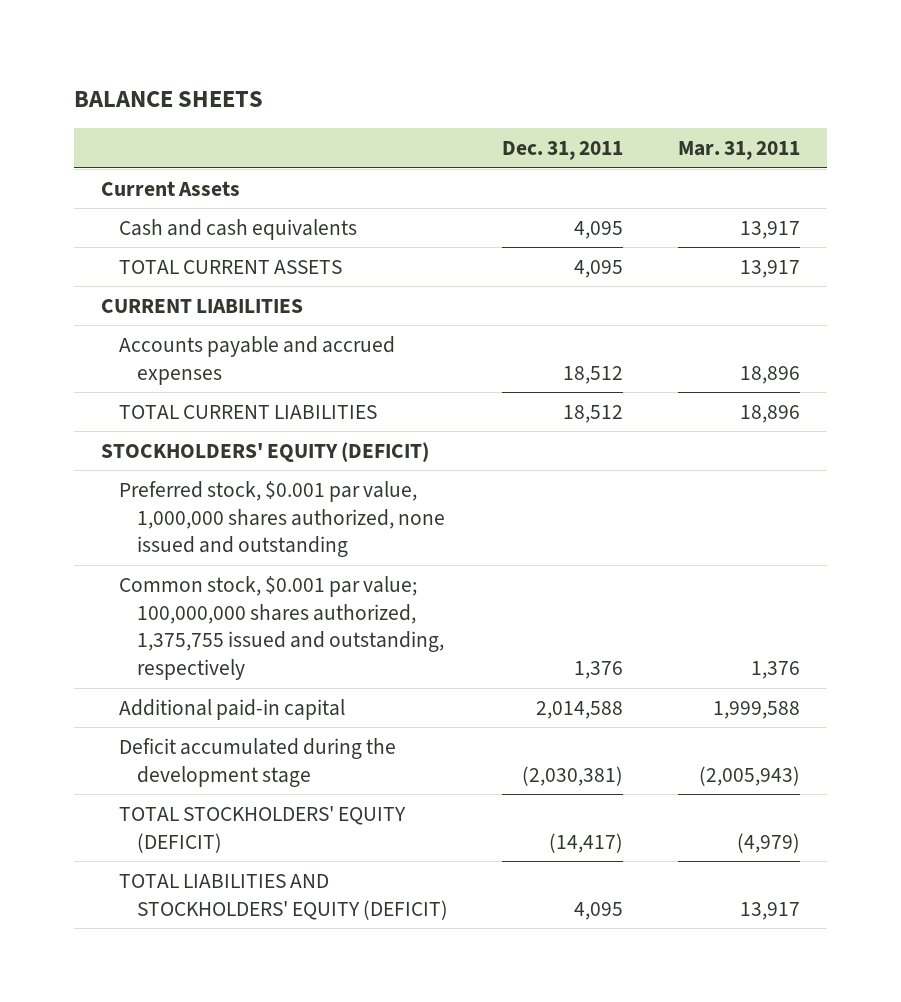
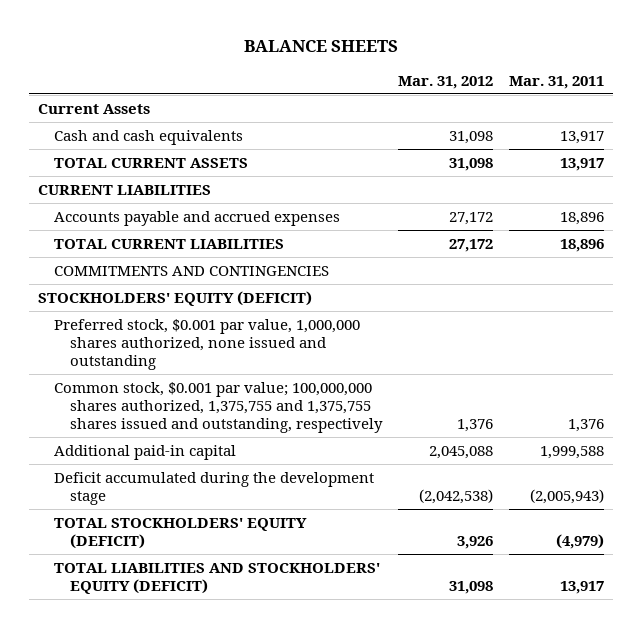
- | Dec. 31, 2011 | Mar. 31, 2011
+ | Mar. 31, 2012 | Mar. 31, 2011
+ COMMITMENTS AND CONTINGENCIES
- Common stock, $0.001 par value; 100,000,000 shares authorized, 1,375,755 issued and outstanding, respectively | 1,376 | 1,376
+ Common stock, $0.001 par value; 100,000,000 shares authorized, 1,375,755 and 1,375,755 shares issued and outstanding, respectively | 1,376 | 1,376

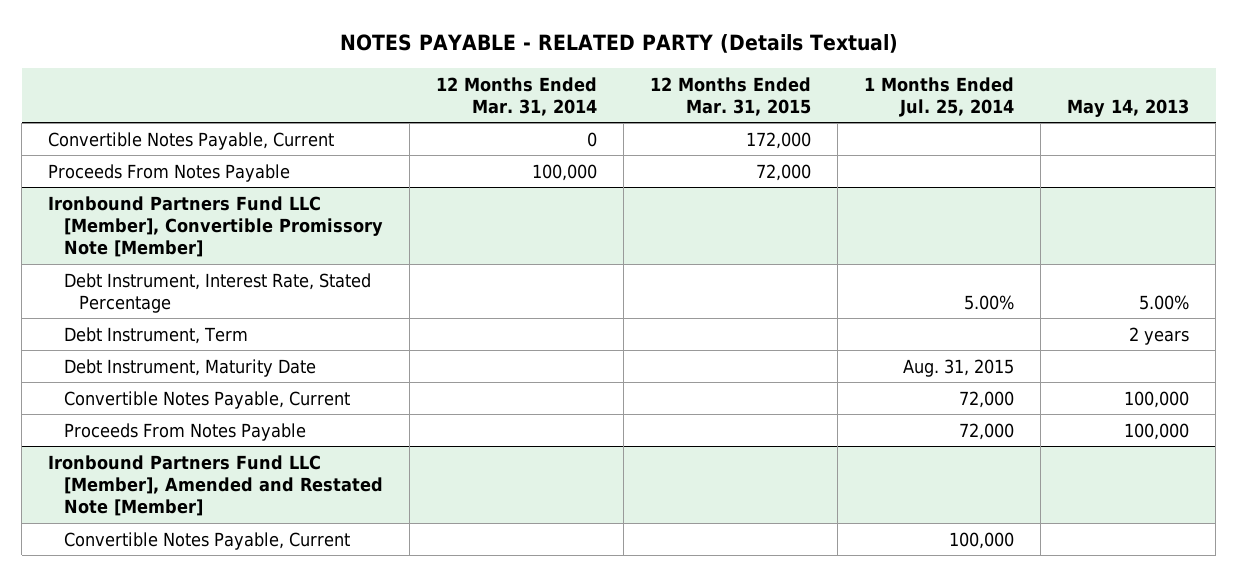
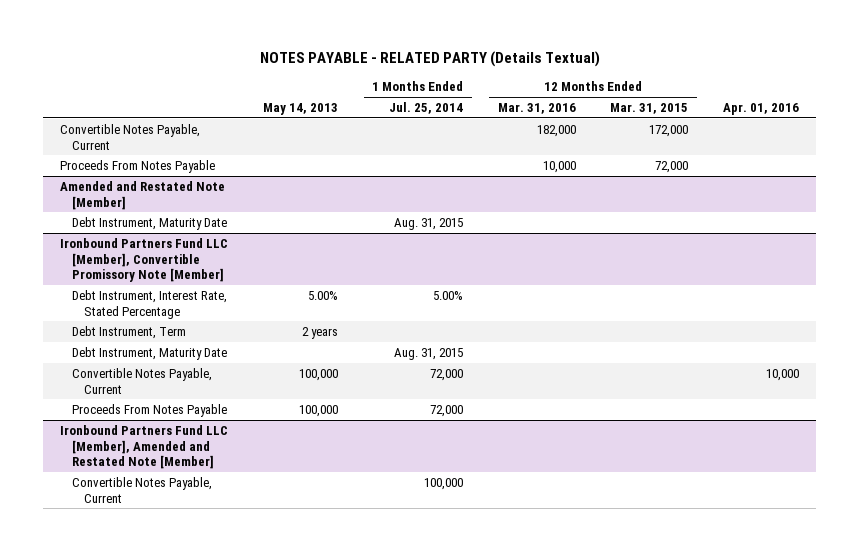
- | 12 Months Ended Mar. 31, 2014 | 12 Months Ended Mar. 31, 2015 | 1 Months Ended Jul. 25, 2014 | May 14, 2013
+ | May 14, 2013 | 1 Months Ended Jul. 25, 2014 | 12 Months Ended Mar. 31, 2016 | 12 Months Ended Mar. 31, 2015 | Apr. 01, 2016
+ Amended and Restated Note [Member]
+ Debt Instrument, Maturity Date | | Aug. 31, 2015 | | |

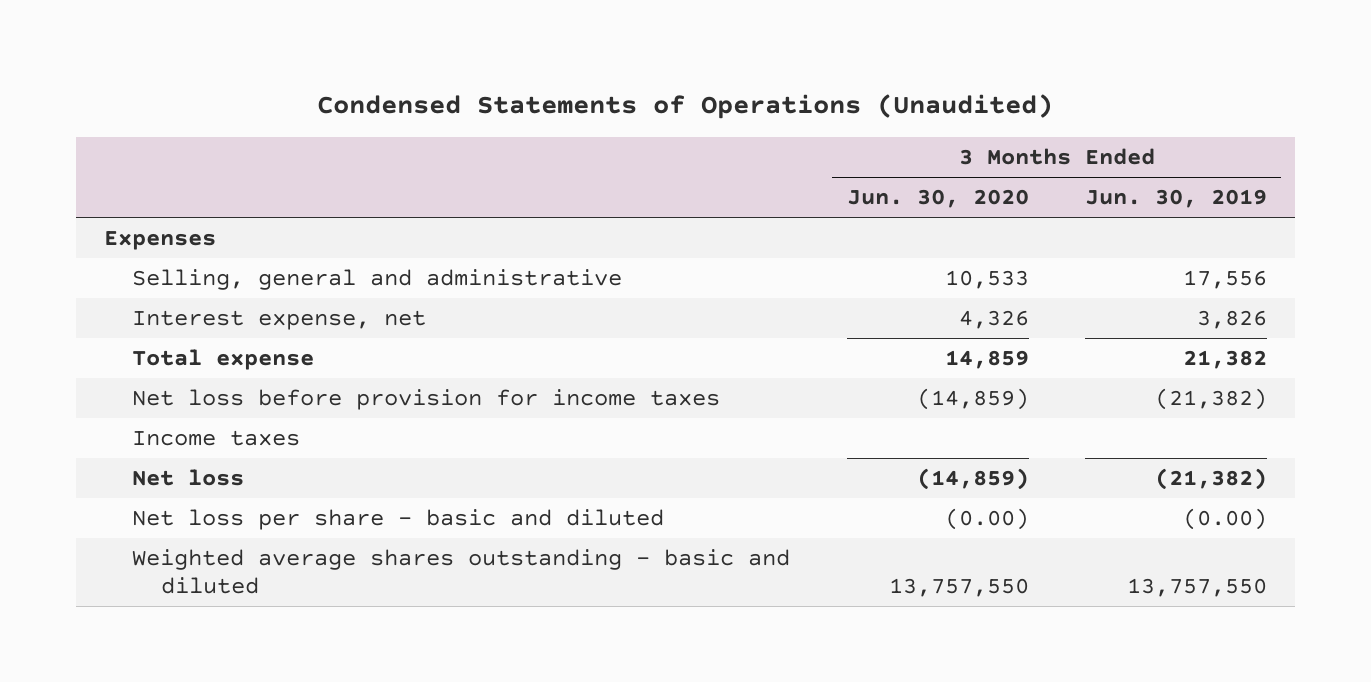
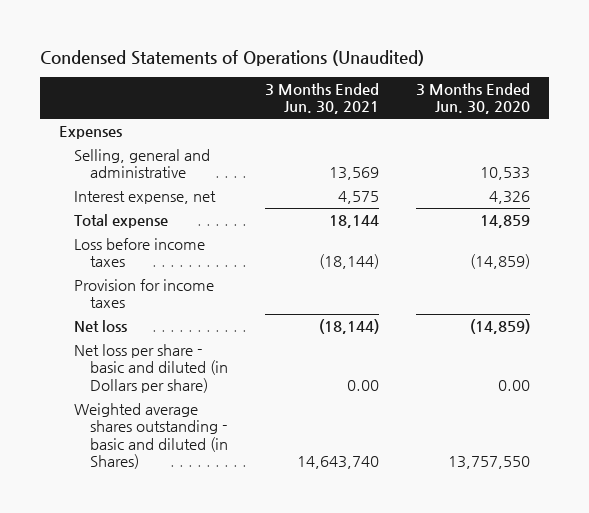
- | 3 Months Ended Jun. 30, 2020 | 3 Months Ended Jun. 30, 2019
+ | 3 Months Ended Jun. 30, 2021 | 3 Months Ended Jun. 30, 2020
- Net loss before provision for income taxes | (14,859) | (21,382)
- Income taxes
+ Loss before income taxes | (18,144) | (14,859)
+ Provision for income taxes
- Net loss per share - basic and diluted | (0.00) | (0.00)
- Weighted average shares outstanding - basic and diluted | 13,757,550 | 13,757,550
+ Net loss per share - basic and diluted (in Dollars per share) | 0.00 | 0.00
+ Weighted average shares outstanding - basic and diluted (in Shares) | 14,643,740 | 13,757,550

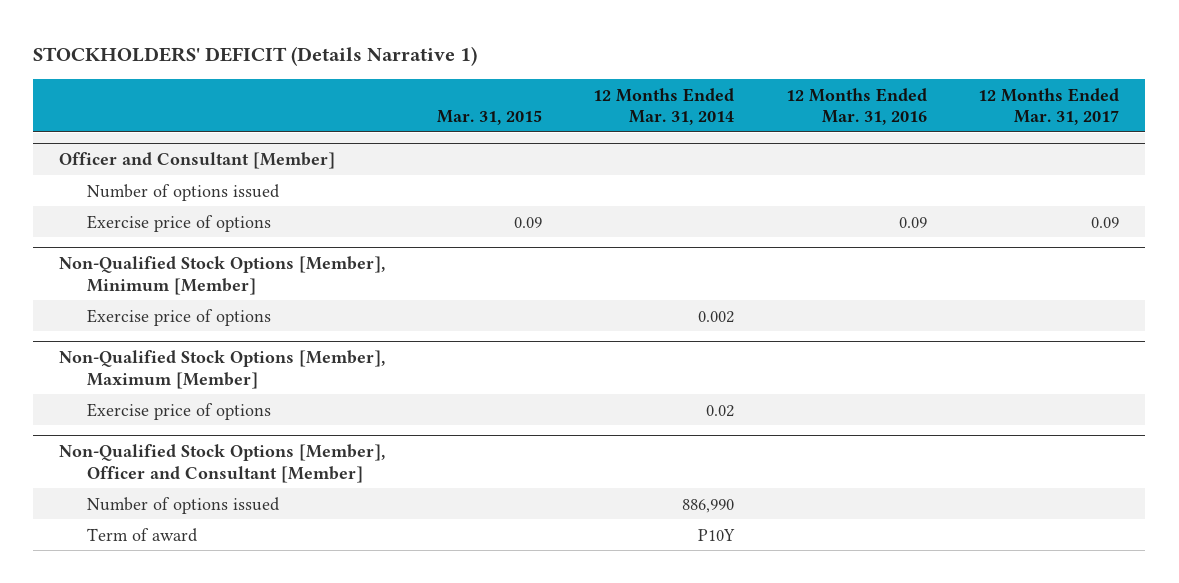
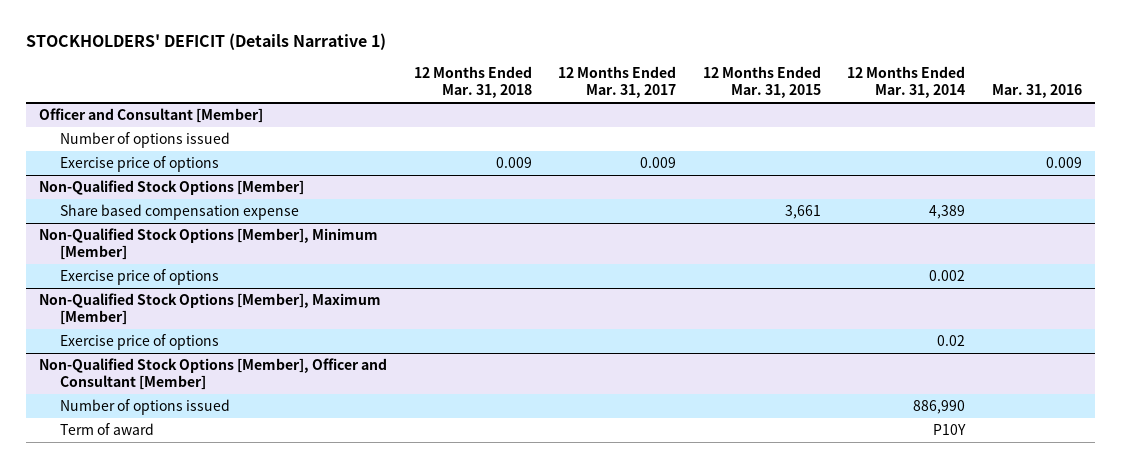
- | Mar. 31, 2015 | 12 Months Ended Mar. 31, 2014 | 12 Months Ended Mar. 31, 2016 | 12 Months Ended Mar. 31, 2017
+ | 12 Months Ended Mar. 31, 2018 | 12 Months Ended Mar. 31, 2017 | 12 Months Ended Mar. 31, 2015 | 12 Months Ended Mar. 31, 2014 | Mar. 31, 2016
@ Officer and Consultant [Member]
- Exercise price of options | 0.09 | | 0.09 | 0.09
+ Exercise price of options | 0.009 | 0.009 | | | 0.009
+ Non-Qualified Stock Options [Member]
+ Share based compensation expense | | | 3,661 | 4,389 |

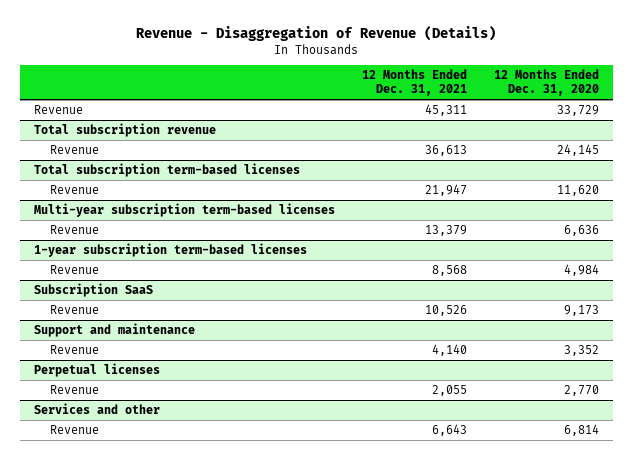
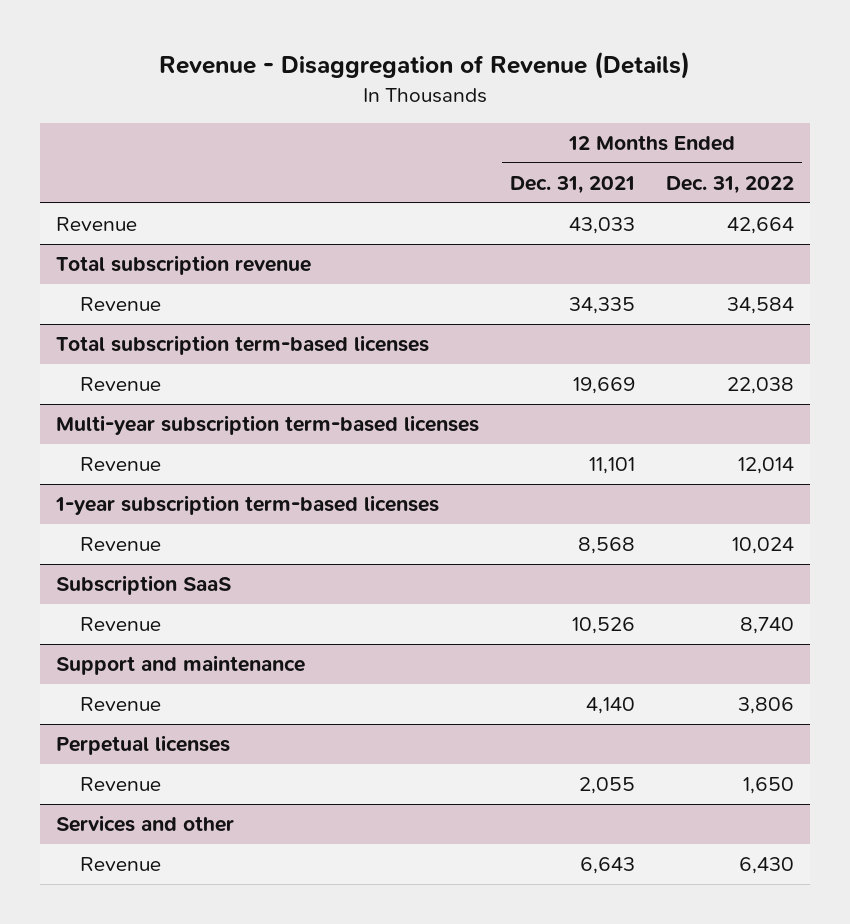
- | 12 Months Ended Dec. 31, 2021 | 12 Months Ended Dec. 31, 2020
+ | 12 Months Ended Dec. 31, 2021 | 12 Months Ended Dec. 31, 2022
- Revenue | 45,311 | 33,729
+ Revenue | 43,033 | 42,664
@ Total subscription revenue
- Revenue | 36,613 | 24,145
+ Revenue | 34,335 | 34,584
@ Total subscription term-based licenses
- Revenue | 21,947 | 11,620
+ Revenue | 19,669 | 22,038
@ Multi-year subscription term-based licenses
- Revenue | 13,379 | 6,636
+ Revenue | 11,101 | 12,014

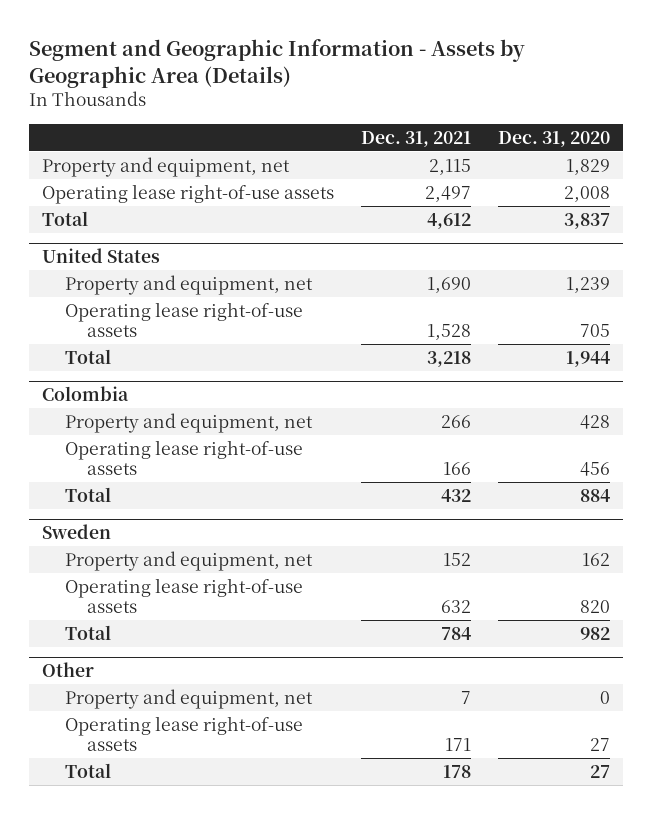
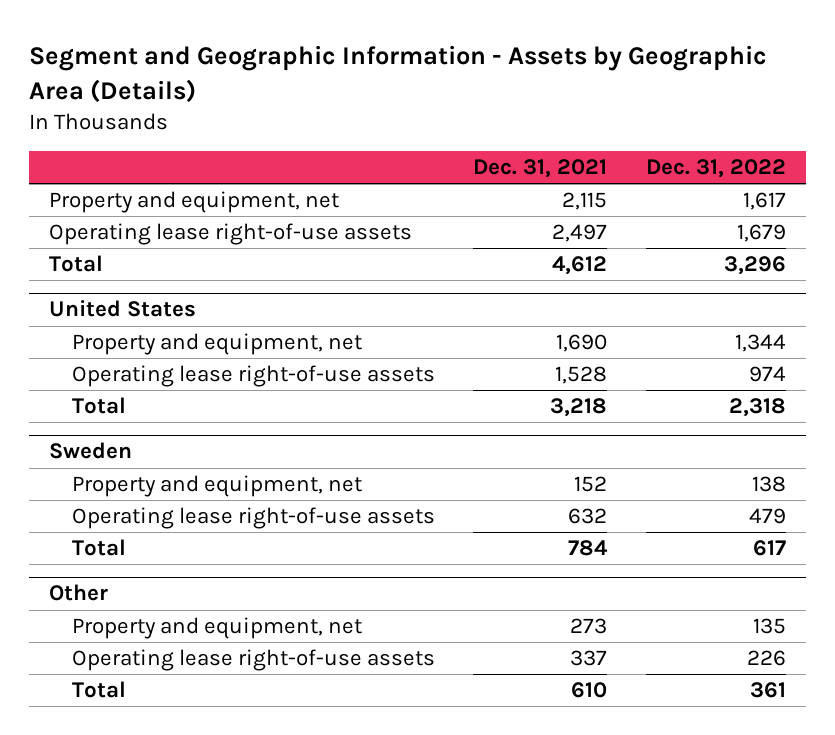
- | Dec. 31, 2021 | Dec. 31, 2020
+ | Dec. 31, 2021 | Dec. 31, 2022
- Colombia
- Property and equipment, net | 266 | 428
- Operating lease right-of-use assets | 166 | 456
- Total | 432 | 884
@ Other
- Property and equipment, net | 7 | 0
- Operating lease right-of-use assets | 171 | 27
- Total | 178 | 27
+ Property and equipment, net | 273 | 135
+ Operating lease right-of-use assets | 337 | 226
+ Total | 610 | 361

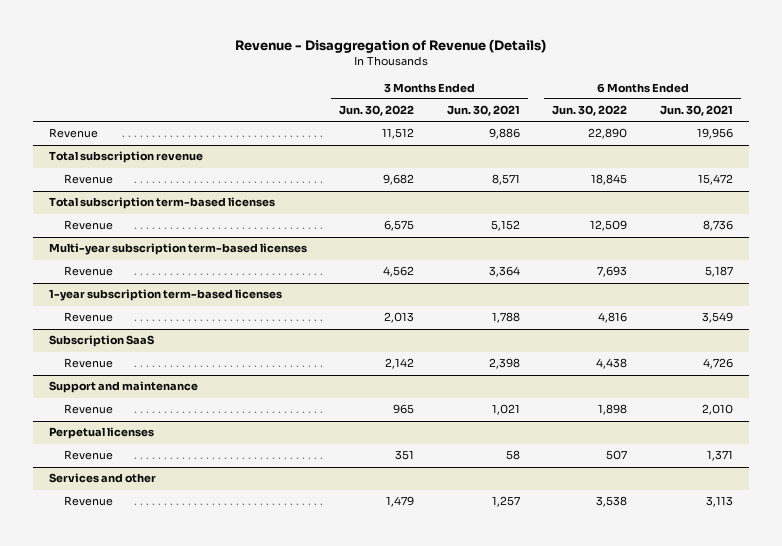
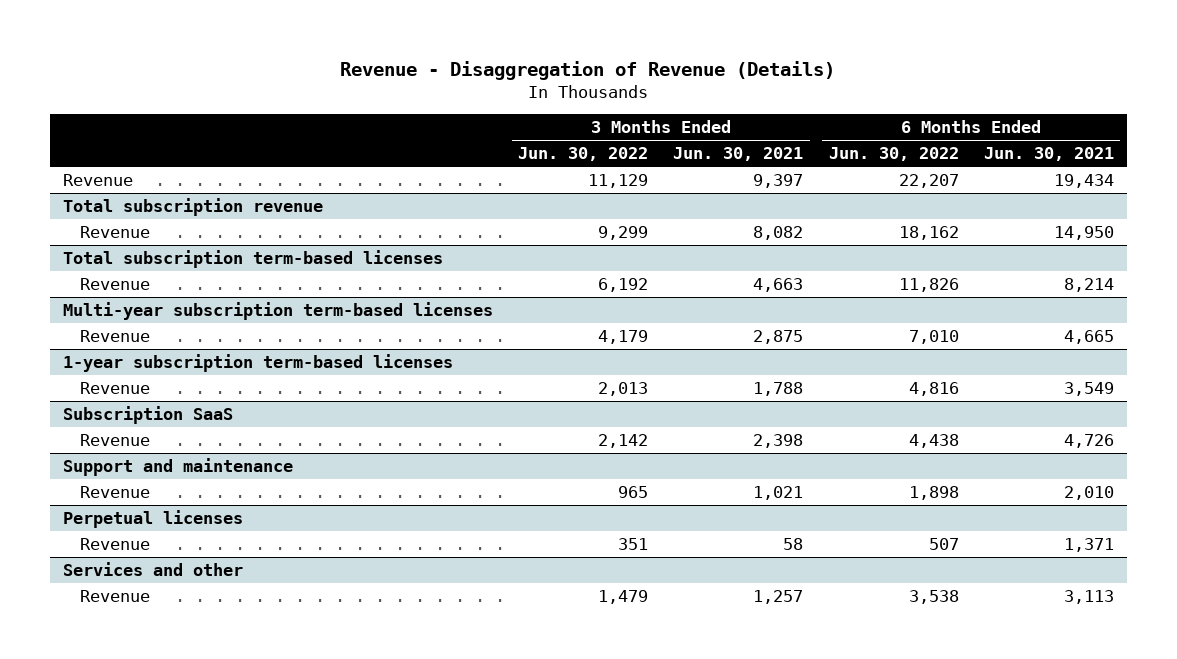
- Revenue | 11,512 | 9,886 | 22,890 | 19,956
+ Revenue | 11,129 | 9,397 | 22,207 | 19,434
@ Total subscription revenue
- Revenue | 9,682 | 8,571 | 18,845 | 15,472
+ Revenue | 9,299 | 8,082 | 18,162 | 14,950
@ Total subscription term-based licenses
- Revenue | 6,575 | 5,152 | 12,509 | 8,736
+ Revenue | 6,192 | 4,663 | 11,826 | 8,214
@ Multi-year subscription term-based licenses
- Revenue | 4,562 | 3,364 | 7,693 | 5,187
+ Revenue | 4,179 | 2,875 | 7,010 | 4,665

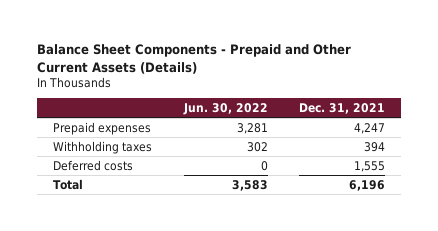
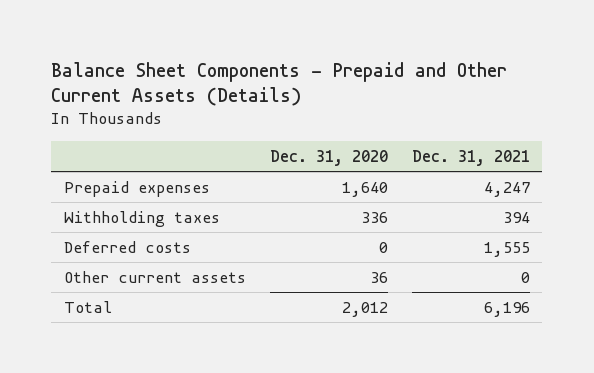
- | Jun. 30, 2022 | Dec. 31, 2021
+ | Dec. 31, 2020 | Dec. 31, 2021
+ Other current assets | 36 | 0

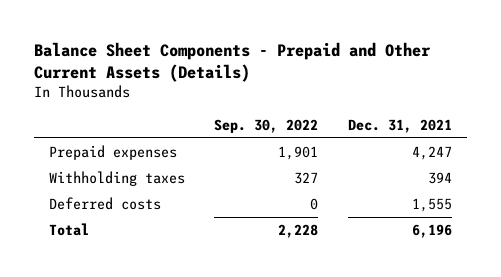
- | Dec. 31, 2020 | Dec. 31, 2021
+ | Sep. 30, 2022 | Dec. 31, 2021
- Other current assets | 36 | 0

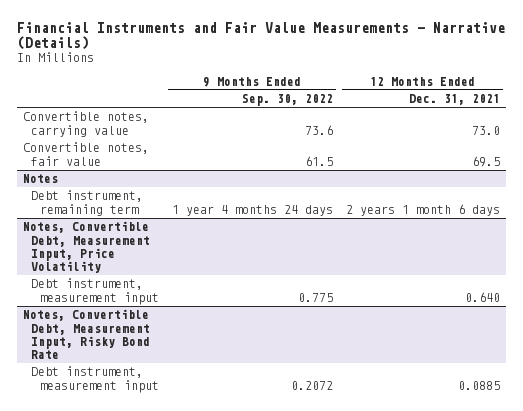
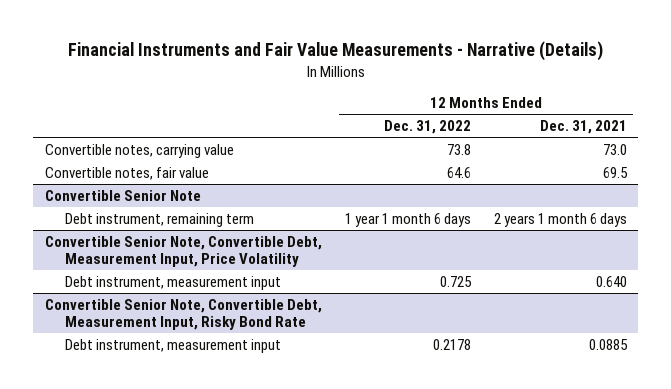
- | 9 Months Ended Sep. 30, 2022 | 12 Months Ended Dec. 31, 2021
+ | 12 Months Ended Dec. 31, 2022 | 12 Months Ended Dec. 31, 2021
- Notes
+ Convertible Senior Note
- Notes, Convertible Debt, Measurement Input, Price Volatility
+ Convertible Senior Note, Convertible Debt, Measurement Input, Price Volatility
- Notes, Convertible Debt, Measurement Input, Risky Bond Rate
+ Convertible Senior Note, Convertible Debt, Measurement Input, Risky Bond Rate

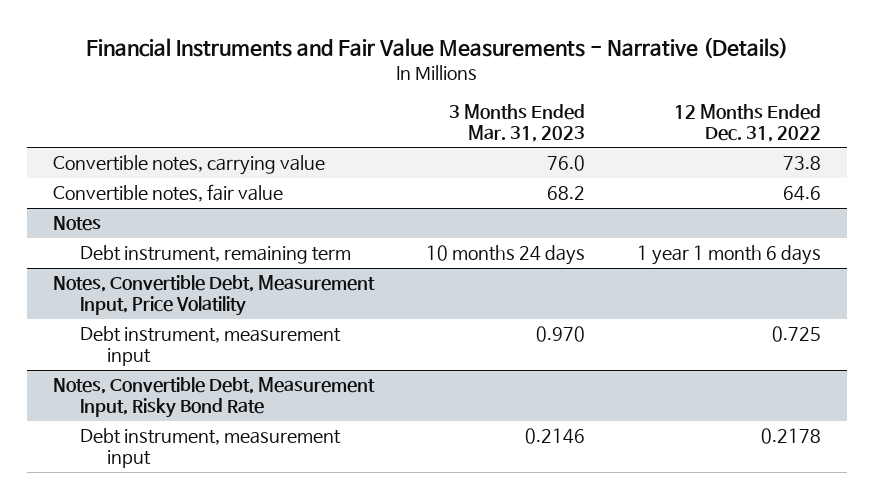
- | 12 Months Ended Dec. 31, 2022 | 12 Months Ended Dec. 31, 2021
+ | 3 Months Ended Mar. 31, 2023 | 12 Months Ended Dec. 31, 2022
- Convertible Senior Note
+ Notes
- Convertible Senior Note, Convertible Debt, Measurement Input, Price Volatility
+ Notes, Convertible Debt, Measurement Input, Price Volatility
- Convertible Senior Note, Convertible Debt, Measurement Input, Risky Bond Rate
+ Notes, Convertible Debt, Measurement Input, Risky Bond Rate

